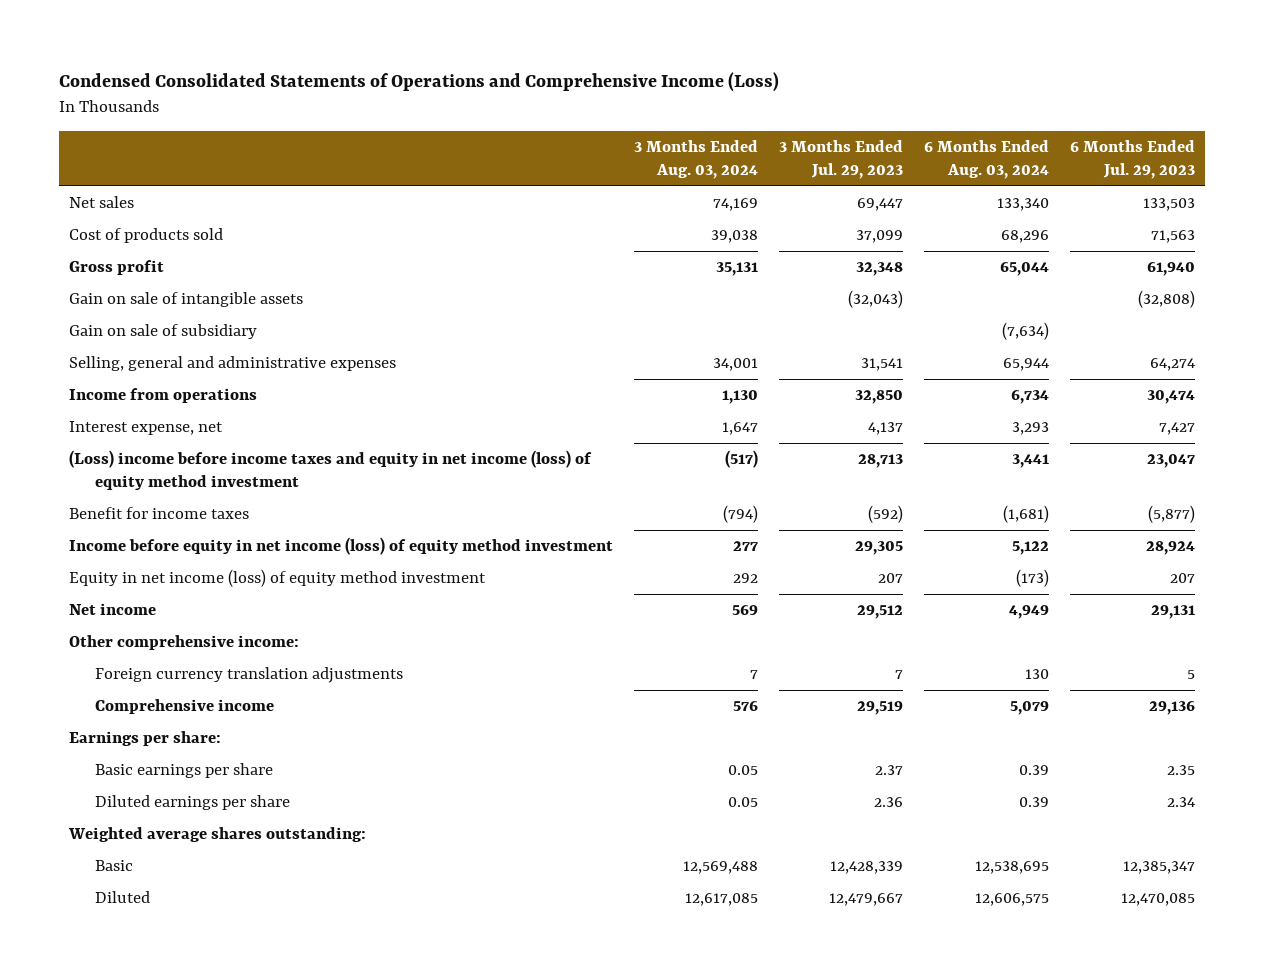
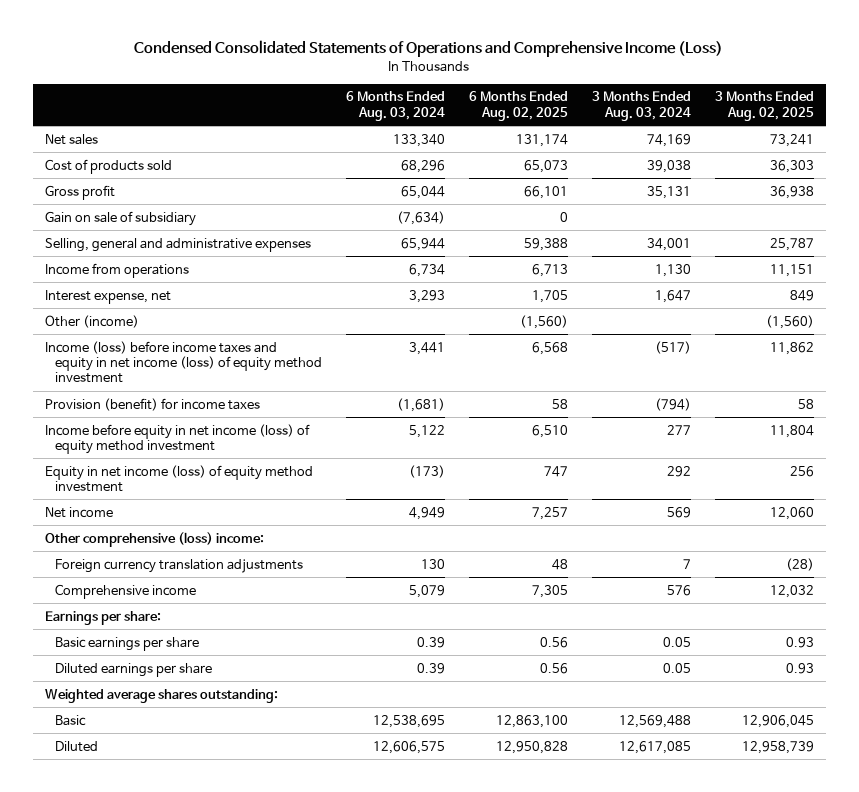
- | 3 Months Ended Aug. 03, 2024 | 3 Months Ended Jul. 29, 2023 | 6 Months Ended Aug. 03, 2024 | 6 Months Ended Jul. 29, 2023
+ | 6 Months Ended Aug. 03, 2024 | 6 Months Ended Aug. 02, 2025 | 3 Months Ended Aug. 03, 2024 | 3 Months Ended Aug. 02, 2025
- Gain on sale of intangible assets | | (32,043) | | (32,808)
- (Loss) income before income taxes and equity in net income (loss) of equity method investment | (517) | 28,713 | 3,441 | 23,047
- Benefit for income taxes | (794) | (592) | (1,681) | (5,877)
+ Other (income) | | (1,560) | | (1,560)
+ Income (loss) before income taxes and equity in net income (loss) of equity method investment | 3,441 | 6,568 | (517) | 11,862
+ Provision (benefit) for income taxes | (1,681) | 58 | (794) | 58
- Other comprehensive income:
+ Other comprehensive (loss) income:

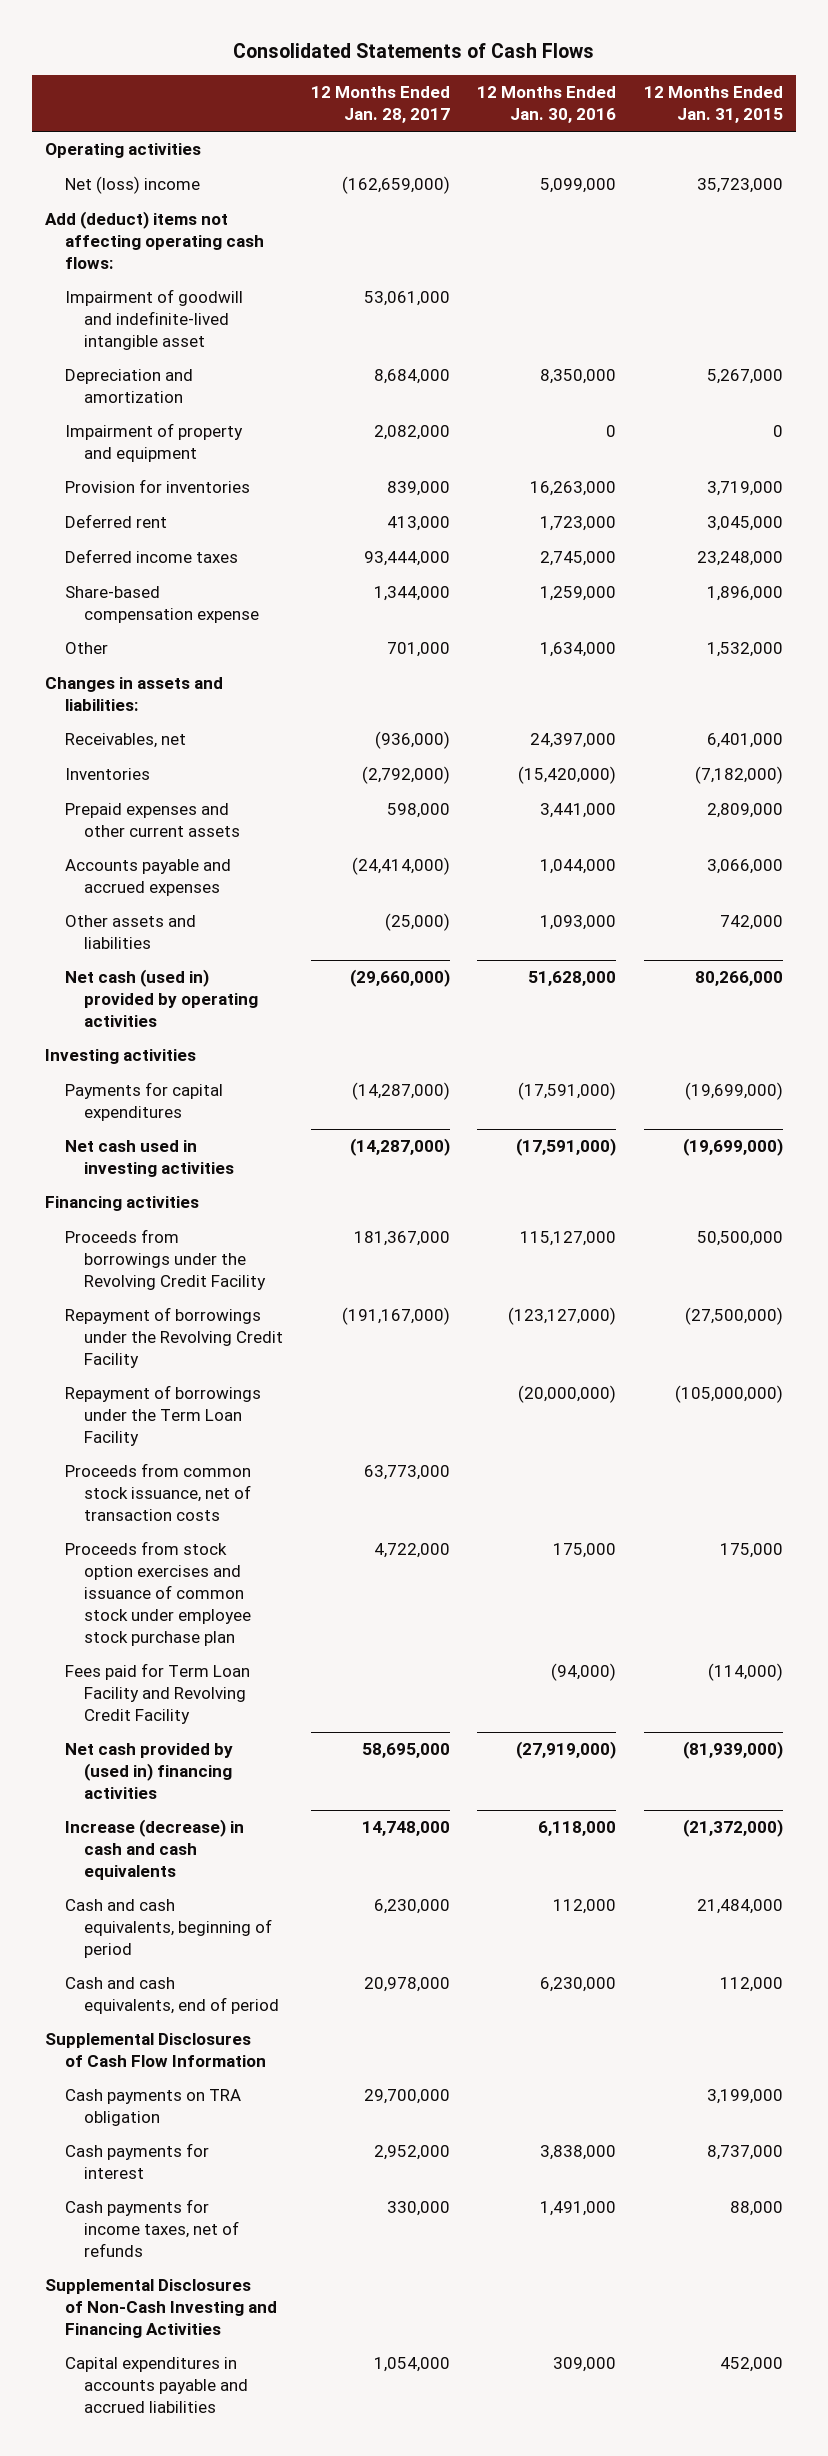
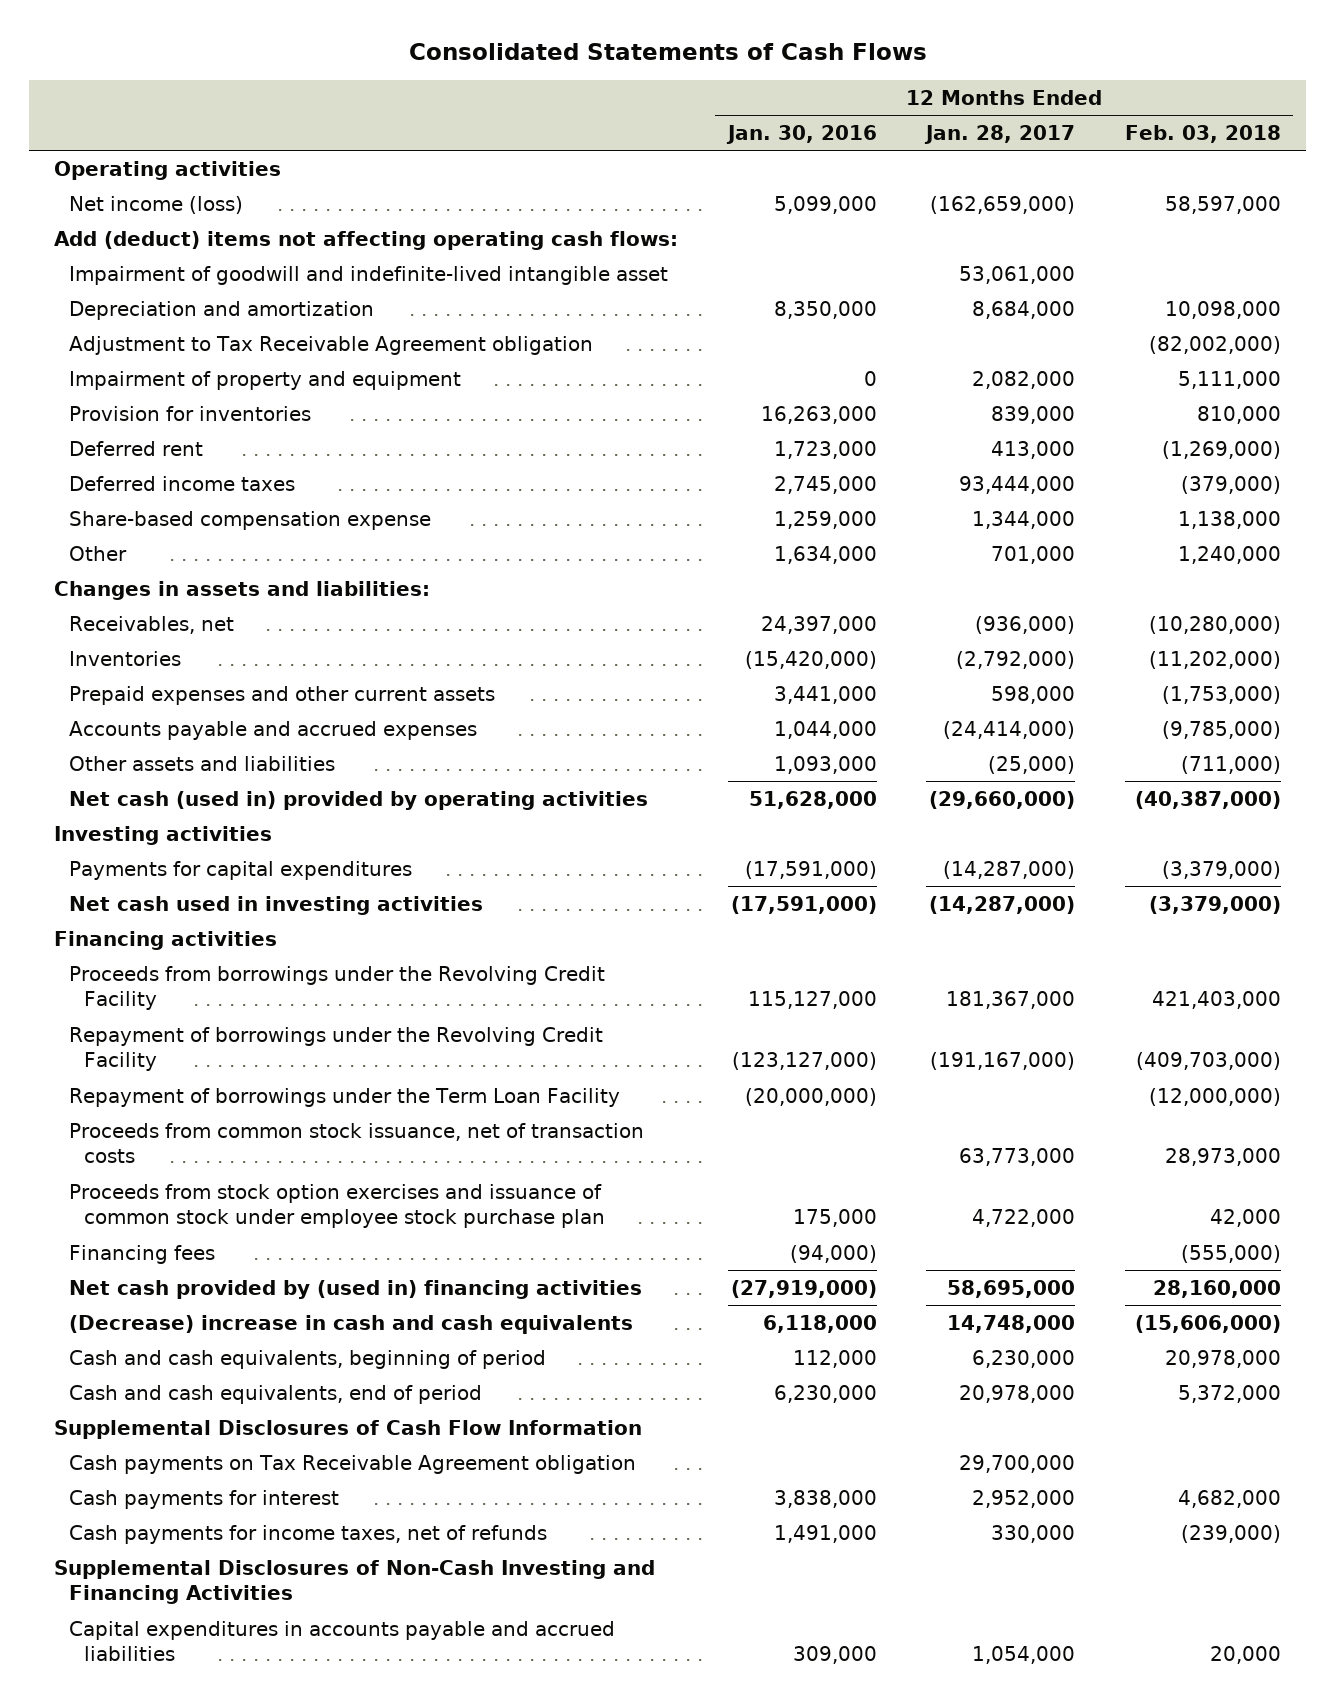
- | 12 Months Ended Jan. 28, 2017 | 12 Months Ended Jan. 30, 2016 | 12 Months Ended Jan. 31, 2015
+ | 12 Months Ended Jan. 30, 2016 | 12 Months Ended Jan. 28, 2017 | 12 Months Ended Feb. 03, 2018
- Net (loss) income | (162,659,000) | 5,099,000 | 35,723,000
+ Net income (loss) | 5,099,000 | (162,659,000) | 58,597,000
+ Adjustment to Tax Receivable Agreement obligation | | | (82,002,000)
- Fees paid for Term Loan Facility and Revolving Credit Facility | | (94,000) | (114,000)
+ Financing fees | (94,000) | | (555,000)
- Increase (decrease) in cash and cash equivalents | 14,748,000 | 6,118,000 | (21,372,000)
+ (Decrease) increase in cash and cash equivalents | 6,118,000 | 14,748,000 | (15,606,000)
- Cash payments on TRA obligation | 29,700,000 | | 3,199,000
+ Cash payments on Tax Receivable Agreement obligation | | 29,700,000 |

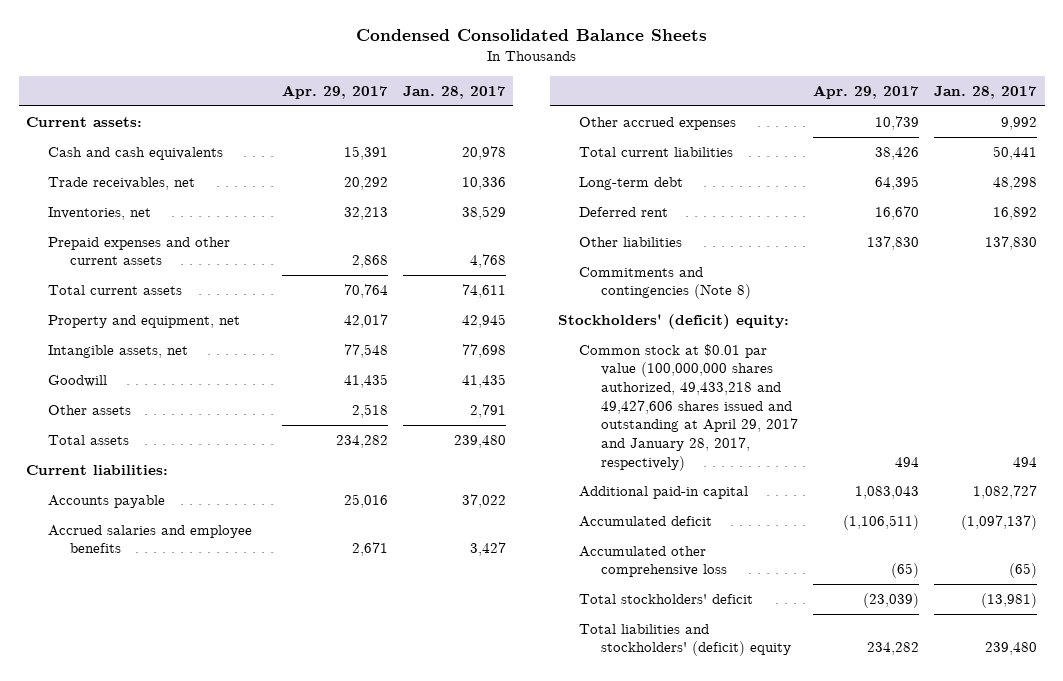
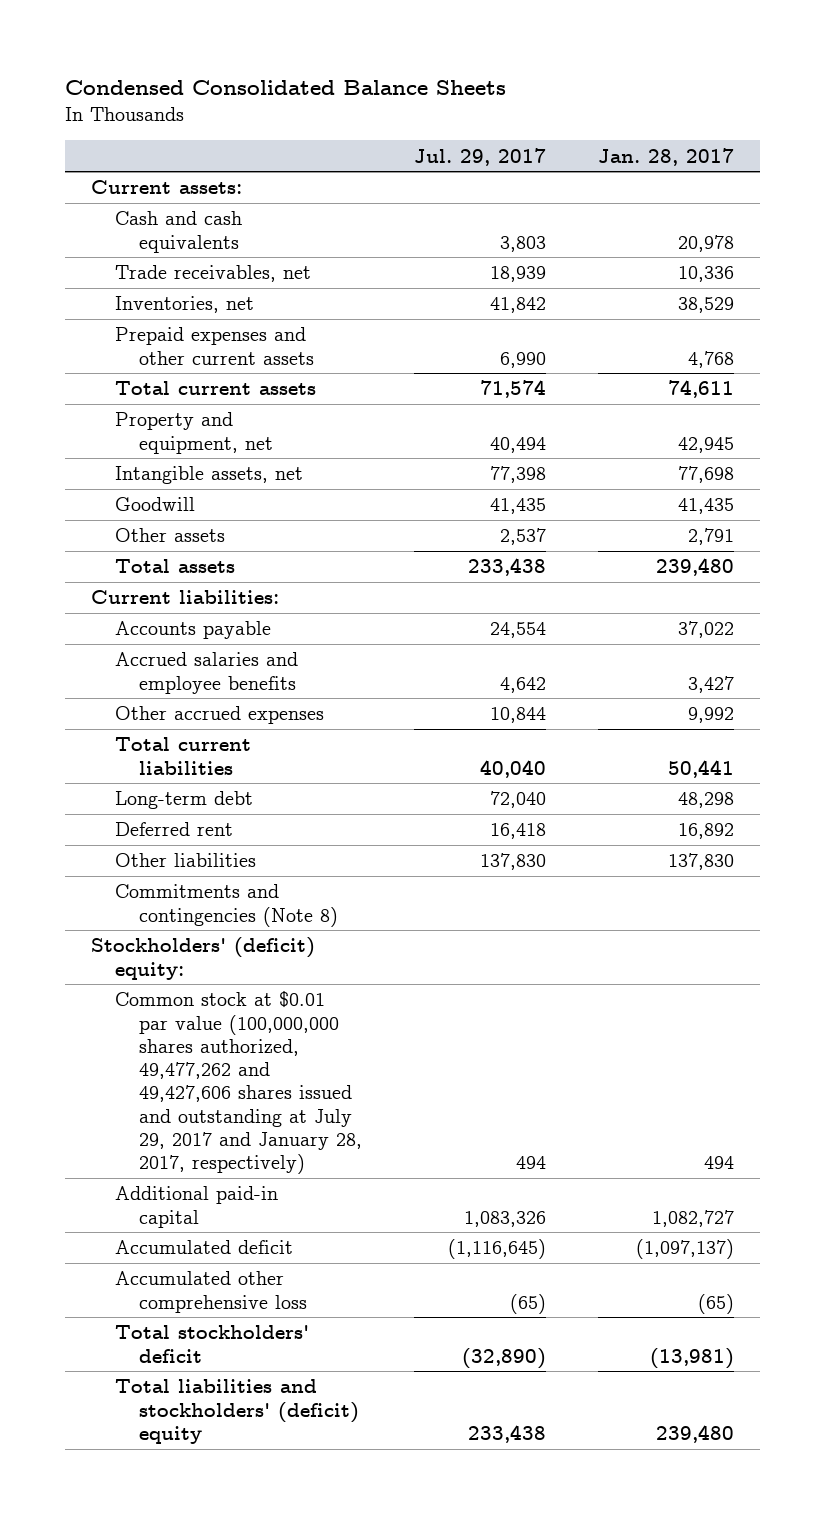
- | Apr. 29, 2017 | Jan. 28, 2017
+ | Jul. 29, 2017 | Jan. 28, 2017
- Common stock at $0.01 par value (100,000,000 shares authorized, 49,433,218 and 49,427,606 shares issued and outstanding at April 29, 2017 and January 28, 2017, respectively) | 494 | 494
+ Common stock at $0.01 par value (100,000,000 shares authorized, 49,477,262 and 49,427,606 shares issued and outstanding at July 29, 2017 and January 28, 2017, respectively) | 494 | 494

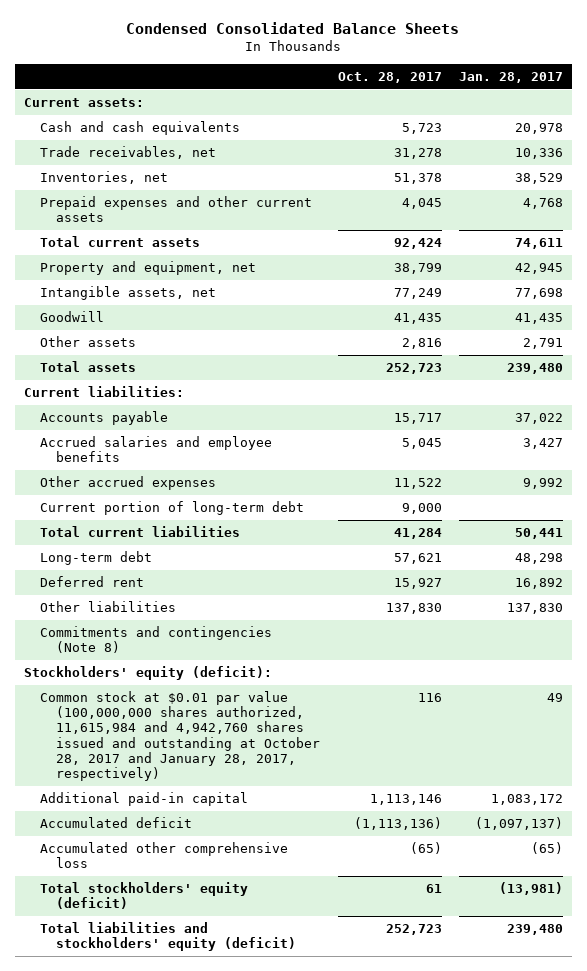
- | Jul. 29, 2017 | Jan. 28, 2017
+ | Oct. 28, 2017 | Jan. 28, 2017
+ Current portion of long-term debt | 9,000 |
- Stockholders' (deficit) equity:
- Common stock at $0.01 par value (100,000,000 shares authorized, 49,477,262 and 49,427,606 shares issued and outstanding at July 29, 2017 and January 28, 2017, respectively) | 494 | 494
- Additional paid-in capital | 1,083,326 | 1,082,727
+ Stockholders' equity (deficit):
+ Common stock at $0.01 par value (100,000,000 shares authorized, 11,615,984 and 4,942,760 shares issued and outstanding at October 28, 2017 and January 28, 2017, respectively) | 116 | 49
+ Additional paid-in capital | 1,113,146 | 1,083,172
- Total stockholders' deficit | (32,890) | (13,981)
- Total liabilities and stockholders' (deficit) equity | 233,438 | 239,480
+ Total stockholders' equity (deficit) | 61 | (13,981)
+ Total liabilities and stockholders' equity (deficit) | 252,723 | 239,480

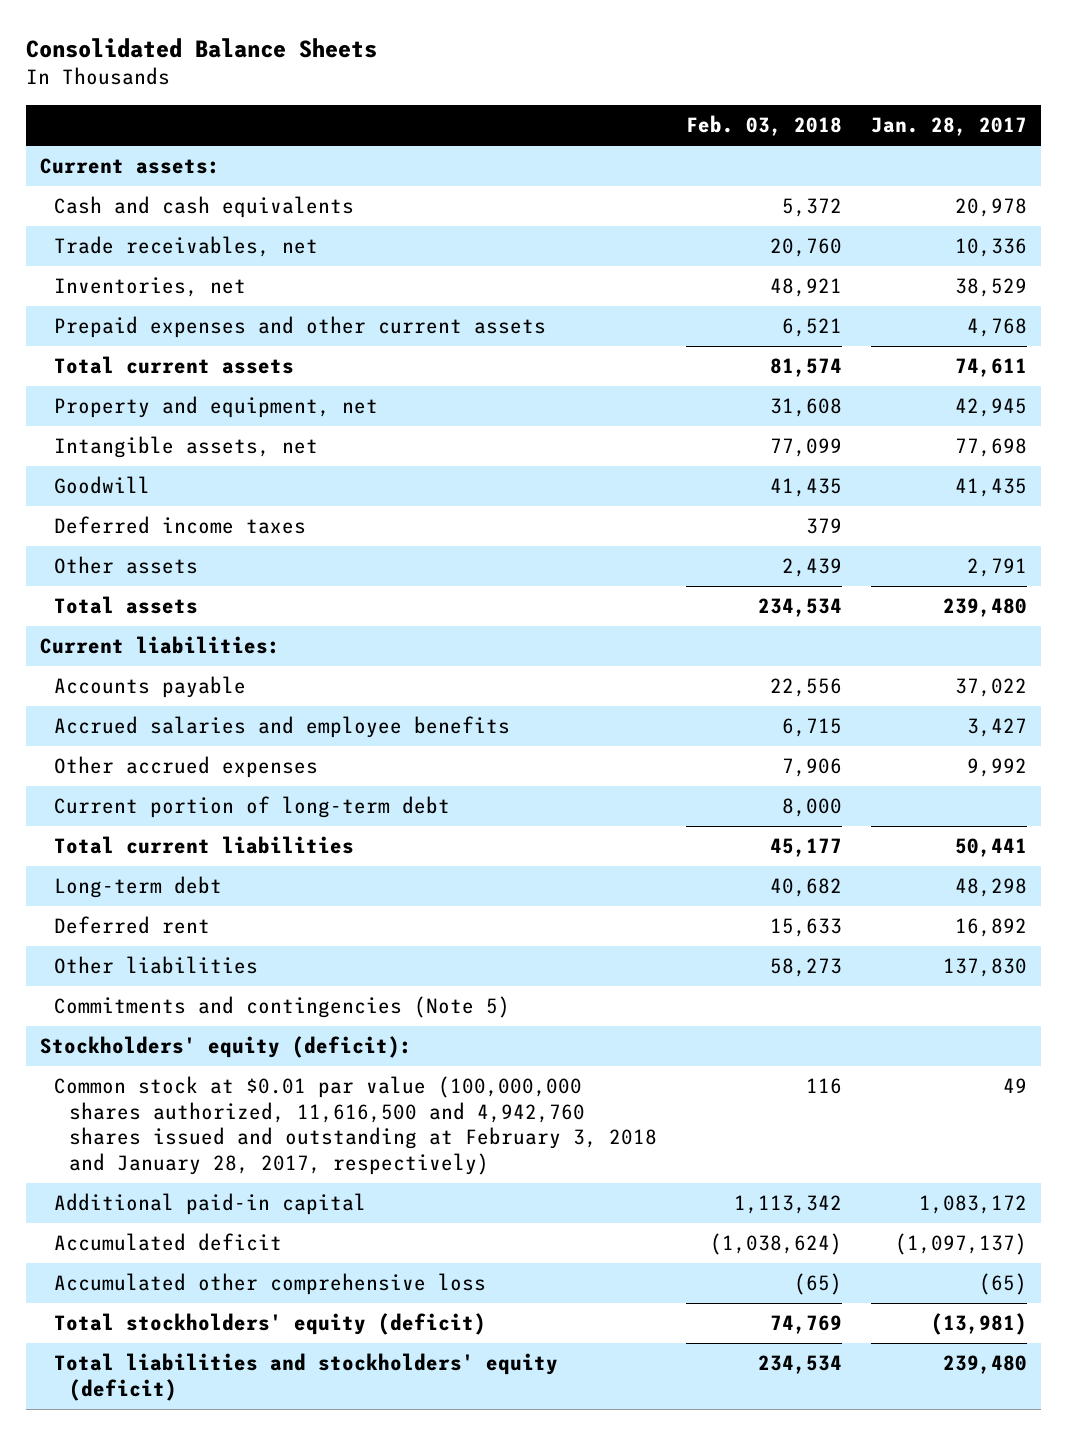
- Condensed Consolidated Balance Sheets
+ Consolidated Balance Sheets
- | Oct. 28, 2017 | Jan. 28, 2017
+ | Feb. 03, 2018 | Jan. 28, 2017
+ Deferred income taxes | 379 |
- Commitments and contingencies (Note 8)
+ Commitments and contingencies (Note 5)
- Common stock at $0.01 par value (100,000,000 shares authorized, 11,615,984 and 4,942,760 shares issued and outstanding at October 28, 2017 and January 28, 2017, respectively) | 116 | 49
+ Common stock at $0.01 par value (100,000,000 shares authorized, 11,616,500 and 4,942,760 shares issued and outstanding at February 3, 2018 and January 28, 2017, respectively) | 116 | 49

